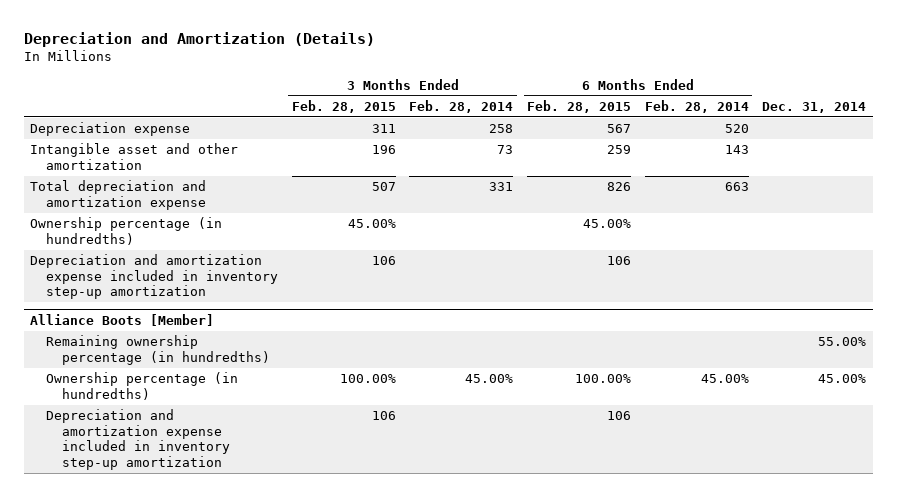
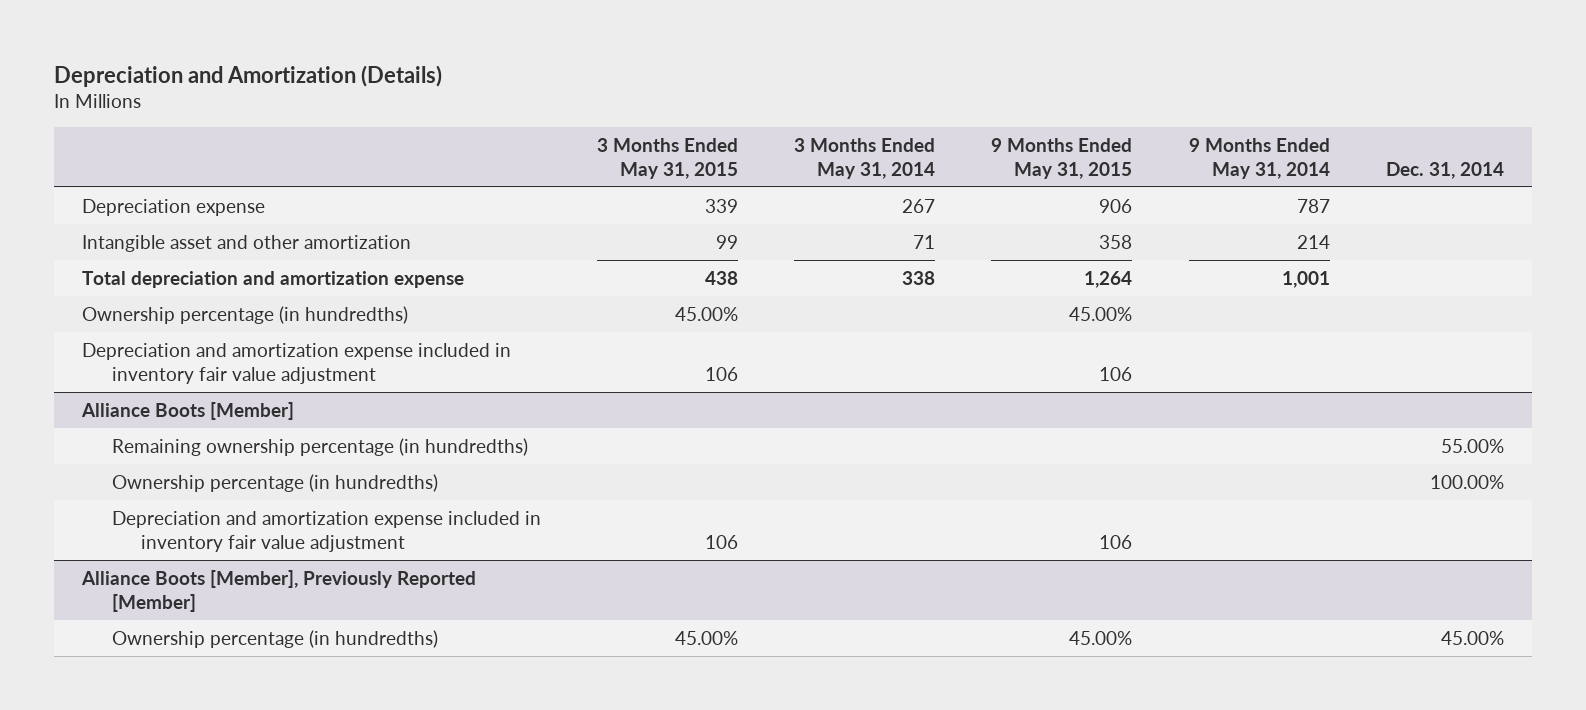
- | 3 Months Ended Feb. 28, 2015 | 3 Months Ended Feb. 28, 2014 | 6 Months Ended Feb. 28, 2015 | 6 Months Ended Feb. 28, 2014 | Dec. 31, 2014
+ | 3 Months Ended May 31, 2015 | 3 Months Ended May 31, 2014 | 9 Months Ended May 31, 2015 | 9 Months Ended May 31, 2014 | Dec. 31, 2014
- Depreciation and amortization expense included in inventory step-up amortization | 106 | | 106 | |
+ Depreciation and amortization expense included in inventory fair value adjustment | 106 | | 106 | |
@ Alliance Boots [Member]
- Ownership percentage (in hundredths) | 100.00% | 45.00% | 100.00% | 45.00% | 45.00%
- Depreciation and amortization expense included in inventory step-up amortization | 106 | | 106 | |
+ Ownership percentage (in hundredths) | | | | | 100.00%
+ Depreciation and amortization expense included in inventory fair value adjustment | 106 | | 106 | |
+ Alliance Boots [Member], Previously Reported [Member]
+ Ownership percentage (in hundredths) | 45.00% | | 45.00% | | 45.00%

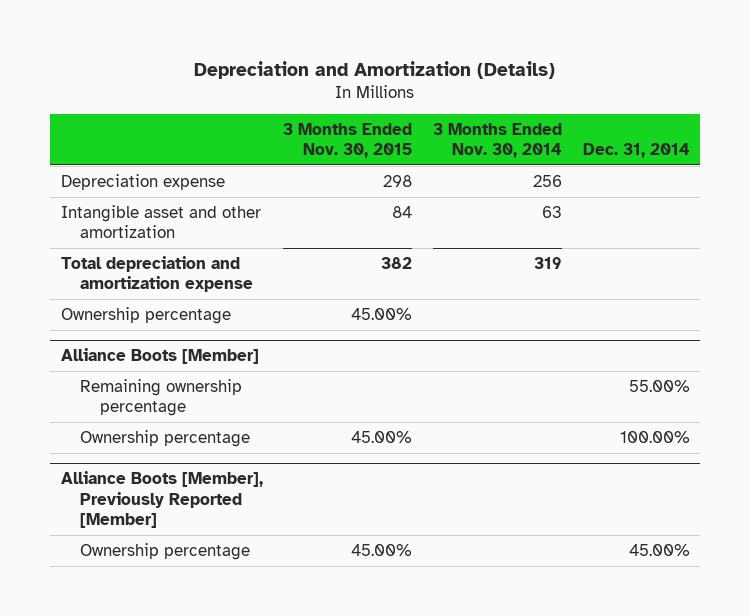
- | 3 Months Ended May 31, 2015 | 3 Months Ended May 31, 2014 | 9 Months Ended May 31, 2015 | 9 Months Ended May 31, 2014 | Dec. 31, 2014
+ | 3 Months Ended Nov. 30, 2015 | 3 Months Ended Nov. 30, 2014 | Dec. 31, 2014
- Ownership percentage (in hundredths) | 45.00% | | 45.00% | |
- Depreciation and amortization expense included in inventory fair value adjustment | 106 | | 106 | |
+ Ownership percentage | 45.00% | |
@ Alliance Boots [Member]
- Remaining ownership percentage (in hundredths) | | | | | 55.00%
- Ownership percentage (in hundredths) | | | | | 100.00%
- Depreciation and amortization expense included in inventory fair value adjustment | 106 | | 106 | |
+ Remaining ownership percentage | | | 55.00%
+ Ownership percentage | 45.00% | | 100.00%
@ Alliance Boots [Member], Previously Reported [Member]
- Ownership percentage (in hundredths) | 45.00% | | 45.00% | | 45.00%
+ Ownership percentage | 45.00% | | 45.00%

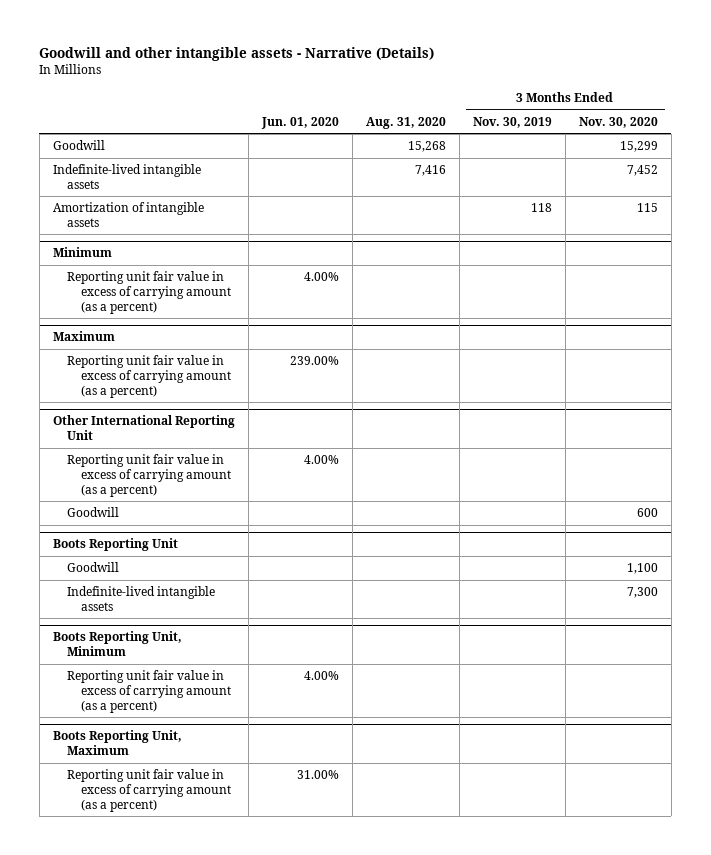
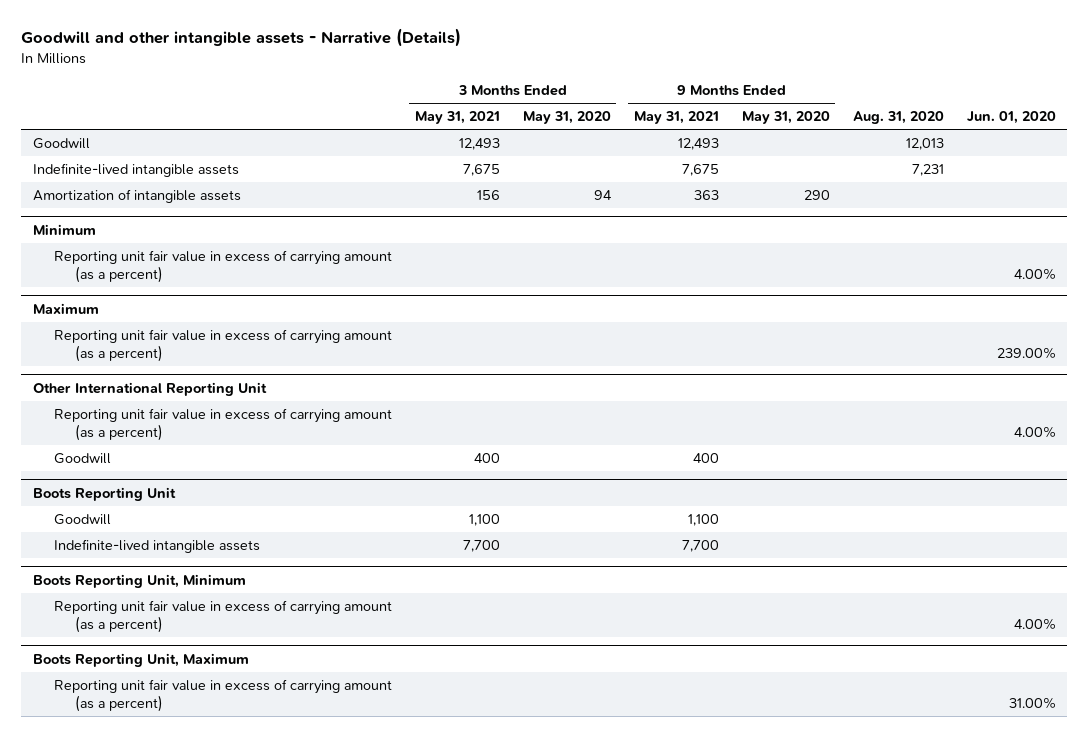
- | Jun. 01, 2020 | Aug. 31, 2020 | 3 Months Ended Nov. 30, 2019 | 3 Months Ended Nov. 30, 2020
+ | 3 Months Ended May 31, 2021 | 3 Months Ended May 31, 2020 | 9 Months Ended May 31, 2021 | 9 Months Ended May 31, 2020 | Aug. 31, 2020 | Jun. 01, 2020
- Goodwill | | 15,268 | | 15,299
- Indefinite-lived intangible assets | | 7,416 | | 7,452
+ Goodwill | 12,493 | | 12,493 | | 12,013 |
+ Indefinite-lived intangible assets | 7,675 | | 7,675 | | 7,231 |

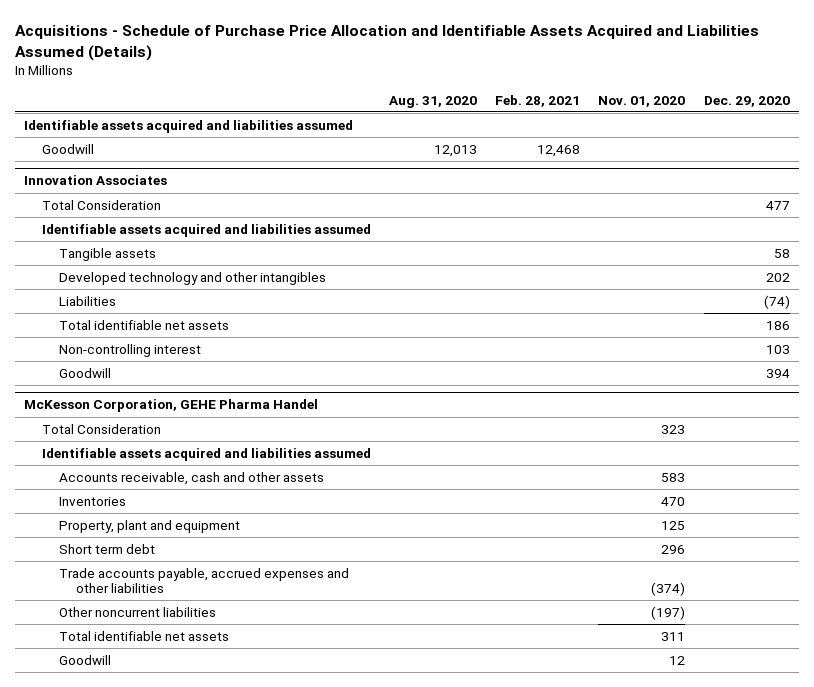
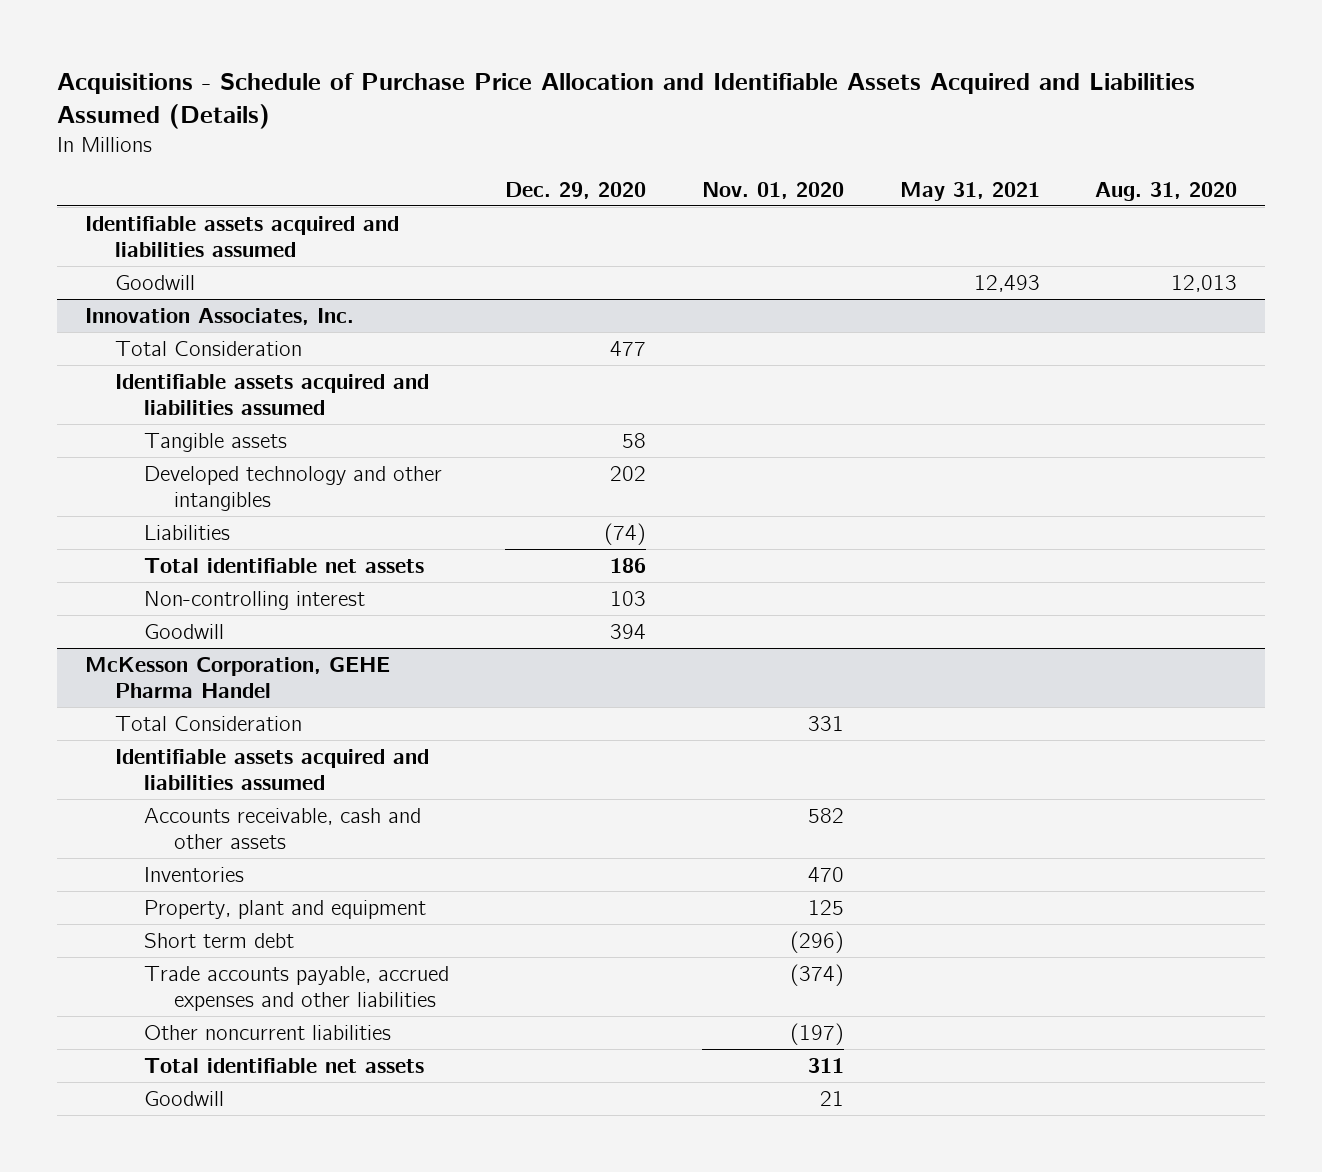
- | Aug. 31, 2020 | Feb. 28, 2021 | Nov. 01, 2020 | Dec. 29, 2020
+ | Dec. 29, 2020 | Nov. 01, 2020 | May 31, 2021 | Aug. 31, 2020
- Innovation Associates
+ Innovation Associates, Inc.
@ McKesson Corporation, GEHE Pharma Handel
- Total Consideration | | | 323 |
+ Total Consideration | | 331 | |
- Accounts receivable, cash and other assets | | | 583 |
+ Accounts receivable, cash and other assets | | 582 | |
- Short term debt | | | 296 |
+ Short term debt | | (296) | |
- Goodwill | | | 12 |
+ Goodwill | | 21 | |

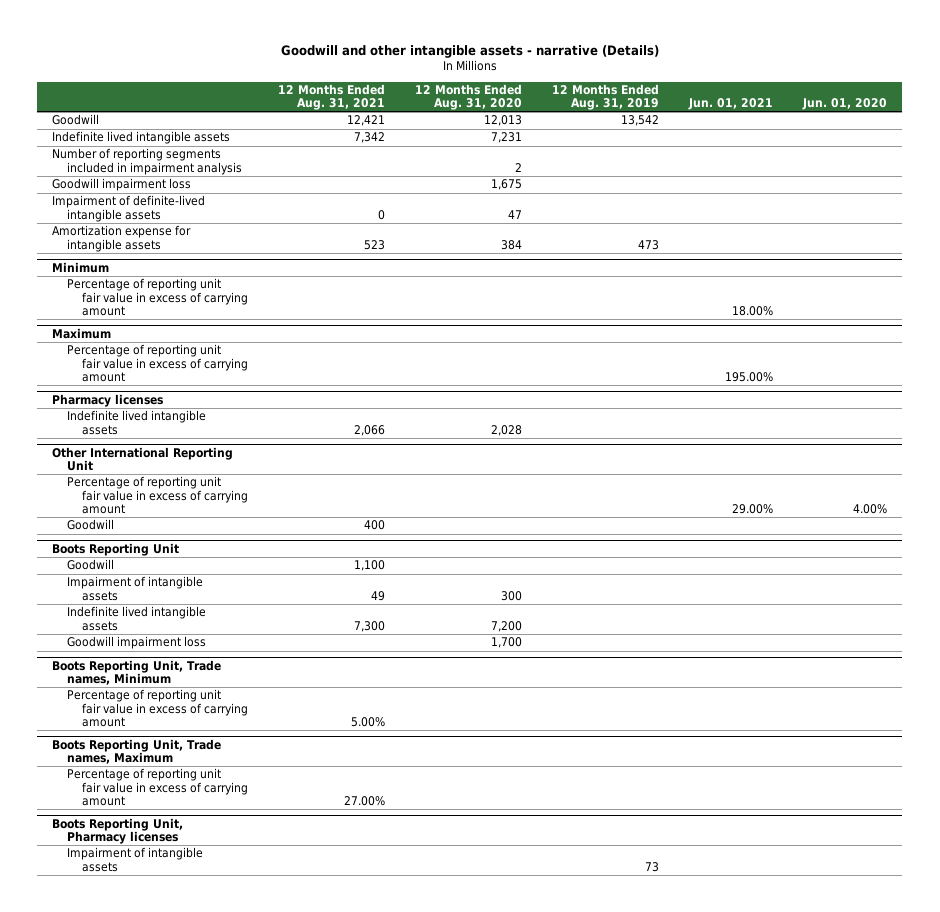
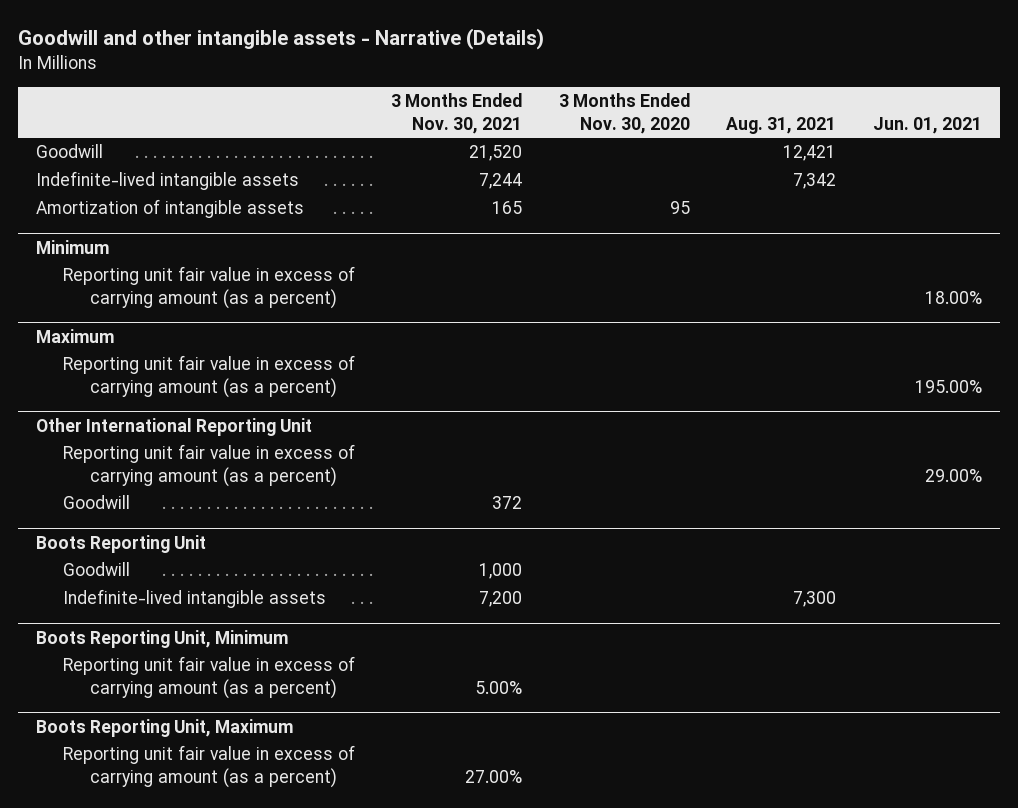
- Goodwill and other intangible assets - narrative (Details)
+ Goodwill and other intangible assets - Narrative (Details)
- | 12 Months Ended Aug. 31, 2021 | 12 Months Ended Aug. 31, 2020 | 12 Months Ended Aug. 31, 2019 | Jun. 01, 2021 | Jun. 01, 2020
+ | 3 Months Ended Nov. 30, 2021 | 3 Months Ended Nov. 30, 2020 | Aug. 31, 2021 | Jun. 01, 2021
- Indefinite lived intangible assets | 7,342 | 7,231 | | |
- Number of reporting segments included in impairment analysis | | 2 | | |
- Goodwill impairment loss | | 1,675 | | |
- Impairment of definite-lived intangible assets | 0 | 47 | | |
- Amortization expense for intangible assets | 523 | 384 | 473 | |
+ Indefinite-lived intangible assets | 7,244 | | 7,342 |
+ Amortization of intangible assets | 165 | 95 | |
@ Minimum
- Percentage of reporting unit fair value in excess of carrying amount | | | | 18.00% |
+ Reporting unit fair value in excess of carrying amount (as a percent) | | | | 18.00%
@ Maximum
- Percentage of reporting unit fair value in excess of carrying amount | | | | 195.00% |
- Pharmacy licenses
- Indefinite lived intangible assets | 2,066 | 2,028 | | |
@ Maximum
+ Reporting unit fair value in excess of carrying amount (as a percent) | | | | 195.00%
@ Other International Reporting Unit
- Percentage of reporting unit fair value in excess of carrying amount | | | | 29.00% | 4.00%
+ Reporting unit fair value in excess of carrying amount (as a percent) | | | | 29.00%
@ Boots Reporting Unit
- Impairment of intangible assets | 49 | 300 | | |
- Indefinite lived intangible assets | 7,300 | 7,200 | | |
- Goodwill impairment loss | | 1,700 | | |
- Boots Reporting Unit, Trade names, Minimum
- Percentage of reporting unit fair value in excess of carrying amount | 5.00% | | | |
- Boots Reporting Unit, Trade names, Maximum
- Percentage of reporting unit fair value in excess of carrying amount | 27.00% | | | |
- Boots Reporting Unit, Pharmacy licenses
- Impairment of intangible assets | | | 73 | |
@ Boots Reporting Unit
+ Indefinite-lived intangible assets | 7,200 | | 7,300 |
+ Boots Reporting Unit, Minimum
+ Reporting unit fair value in excess of carrying amount (as a percent) | 5.00% | | |
+ Boots Reporting Unit, Maximum
+ Reporting unit fair value in excess of carrying amount (as a percent) | 27.00% | | |

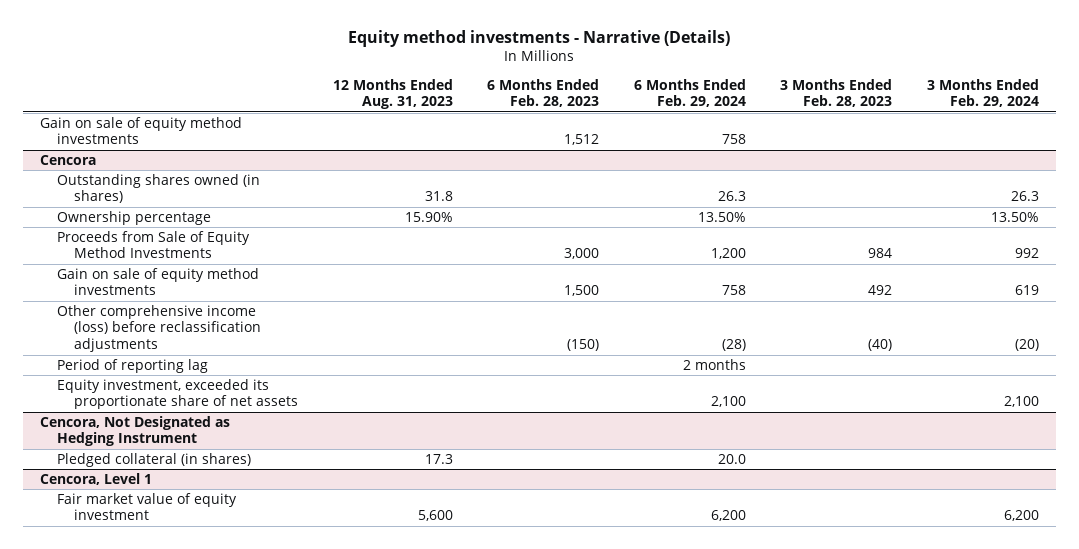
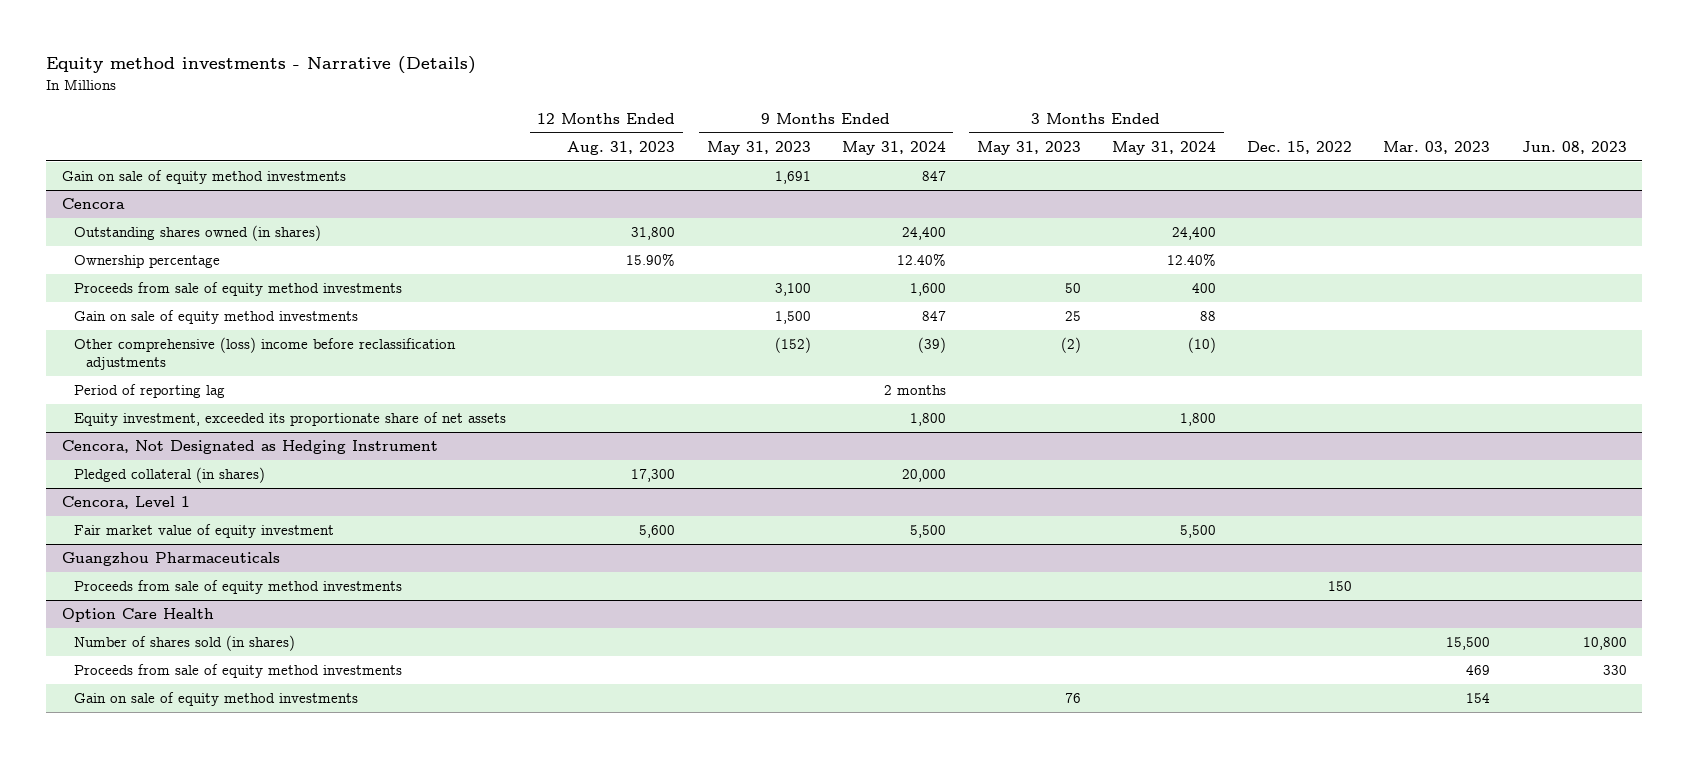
- | 12 Months Ended Aug. 31, 2023 | 6 Months Ended Feb. 28, 2023 | 6 Months Ended Feb. 29, 2024 | 3 Months Ended Feb. 28, 2023 | 3 Months Ended Feb. 29, 2024
+ | 12 Months Ended Aug. 31, 2023 | 9 Months Ended May 31, 2023 | 9 Months Ended May 31, 2024 | 3 Months Ended May 31, 2023 | 3 Months Ended May 31, 2024 | Dec. 15, 2022 | Mar. 03, 2023 | Jun. 08, 2023
@ Cencora
- Outstanding shares owned (in shares) | 31.8 | | 26.3 | | 26.3
+ Outstanding shares owned (in shares) | 31,800 | | 24,400 | | 24,400 | | |
- Proceeds from Sale of Equity Method Investments | | 3,000 | 1,200 | 984 | 992
+ Proceeds from sale of equity method investments | | 3,100 | 1,600 | 50 | 400 | | |
- Other comprehensive income (loss) before reclassification adjustments | | (150) | (28) | (40) | (20)
+ Other comprehensive (loss) income before reclassification adjustments | | (152) | (39) | (2) | (10) | | |
@ Cencora, Not Designated as Hedging Instrument
- Pledged collateral (in shares) | 17.3 | | 20.0 | |
+ Pledged collateral (in shares) | 17,300 | | 20,000 | | | | |
+ Guangzhou Pharmaceuticals
+ Proceeds from sale of equity method investments | | | | | | 150 | |
+ Option Care Health
+ Number of shares sold (in shares) | | | | | | | 15,500 | 10,800
+ Proceeds from sale of equity method investments | | | | | | | 469 | 330
+ Gain on sale of equity method investments | | | | 76 | | | 154 |

